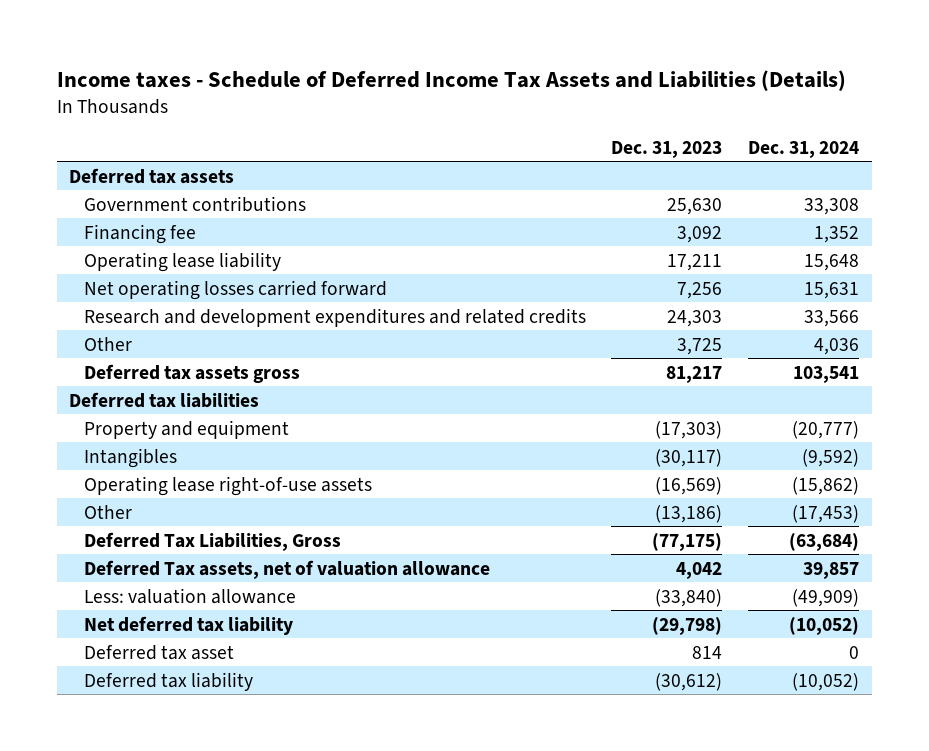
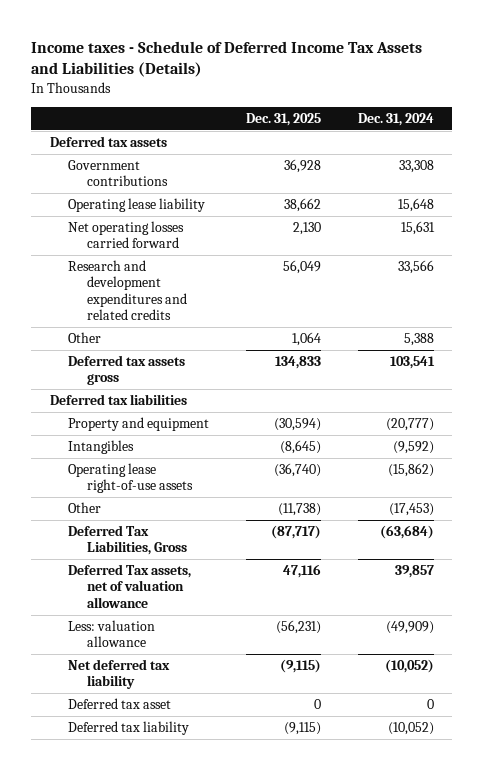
- | Dec. 31, 2023 | Dec. 31, 2024
+ | Dec. 31, 2025 | Dec. 31, 2024
- Financing fee | 3,092 | 1,352
- Other | 3,725 | 4,036
+ Other | 1,064 | 5,388

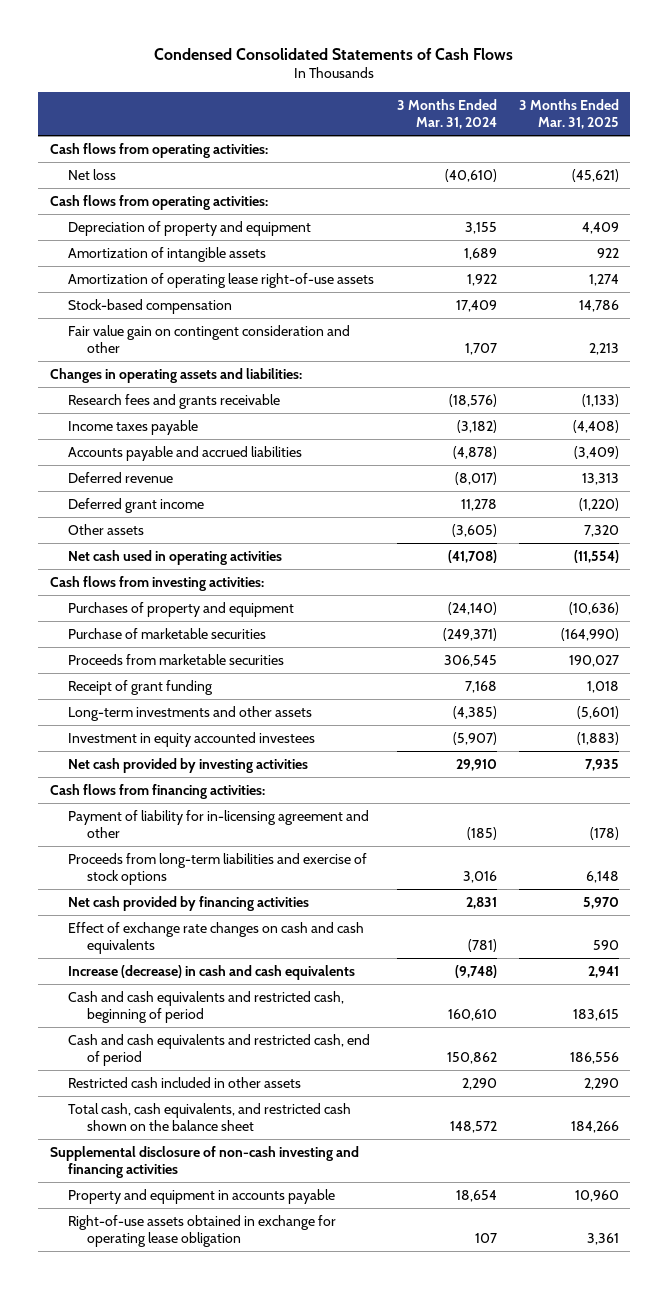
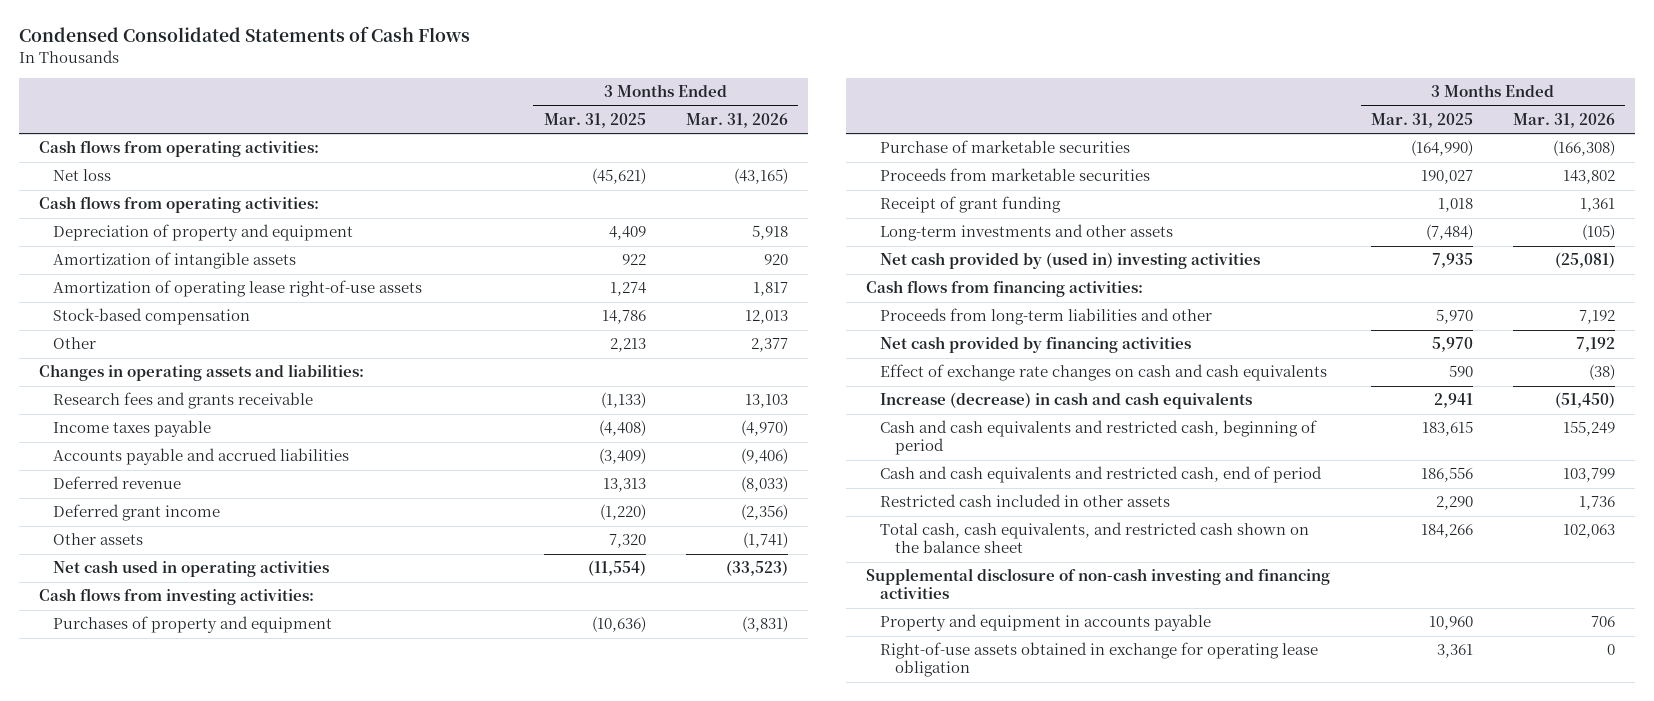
- | 3 Months Ended Mar. 31, 2024 | 3 Months Ended Mar. 31, 2025
+ | 3 Months Ended Mar. 31, 2025 | 3 Months Ended Mar. 31, 2026
- Fair value gain on contingent consideration and other | 1,707 | 2,213
+ Other | 2,213 | 2,377
- Long-term investments and other assets | (4,385) | (5,601)
- Investment in equity accounted investees | (5,907) | (1,883)
- Net cash provided by investing activities | 29,910 | 7,935
+ Long-term investments and other assets | (7,484) | (105)
+ Net cash provided by (used in) investing activities | 7,935 | (25,081)
- Payment of liability for in-licensing agreement and other | (185) | (178)
- Proceeds from long-term liabilities and exercise of stock options | 3,016 | 6,148
+ Proceeds from long-term liabilities and other | 5,970 | 7,192

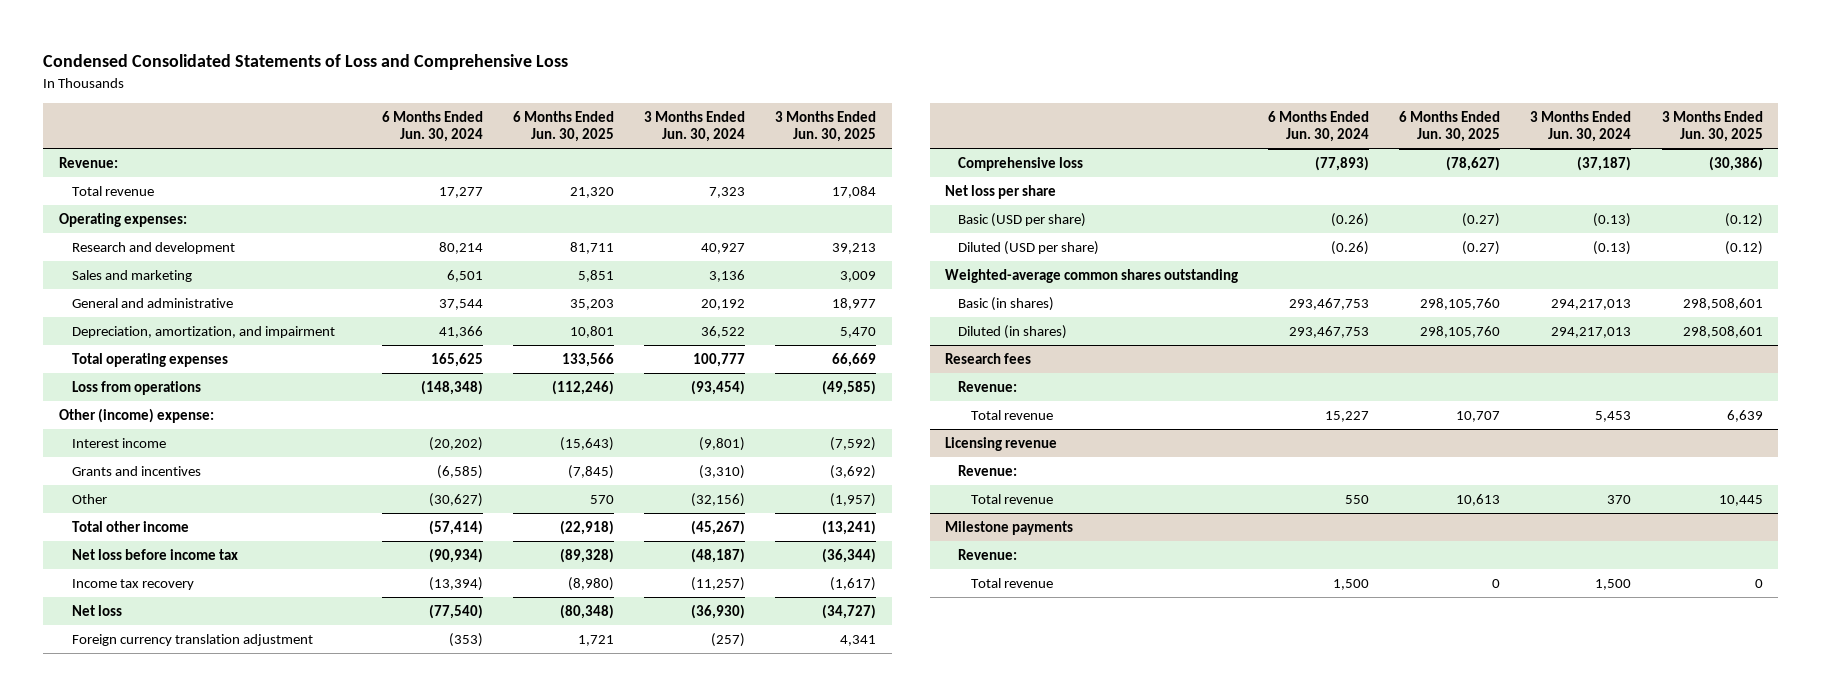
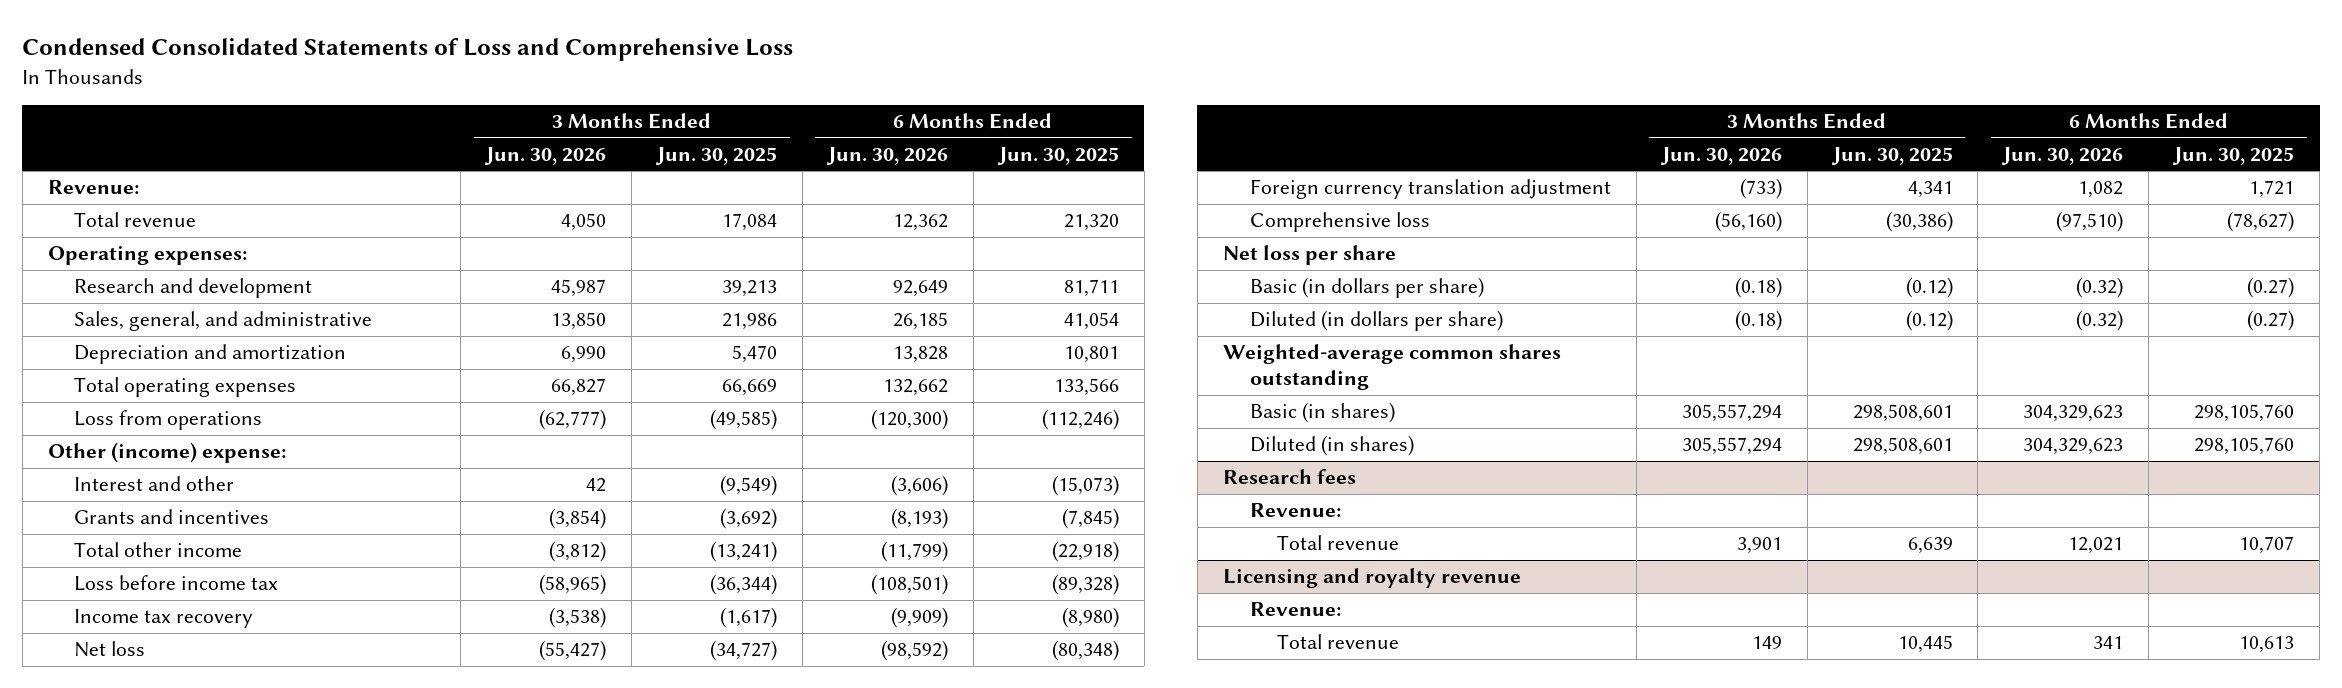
- | 6 Months Ended Jun. 30, 2024 | 6 Months Ended Jun. 30, 2025 | 3 Months Ended Jun. 30, 2024 | 3 Months Ended Jun. 30, 2025
+ | 3 Months Ended Jun. 30, 2026 | 3 Months Ended Jun. 30, 2025 | 6 Months Ended Jun. 30, 2026 | 6 Months Ended Jun. 30, 2025
- Sales and marketing | 6,501 | 5,851 | 3,136 | 3,009
- General and administrative | 37,544 | 35,203 | 20,192 | 18,977
- Depreciation, amortization, and impairment | 41,366 | 10,801 | 36,522 | 5,470
+ Sales, general, and administrative | 13,850 | 21,986 | 26,185 | 41,054
+ Depreciation and amortization | 6,990 | 5,470 | 13,828 | 10,801
- Interest income | (20,202) | (15,643) | (9,801) | (7,592)
+ Interest and other | 42 | (9,549) | (3,606) | (15,073)
- Other | (30,627) | 570 | (32,156) | (1,957)
- Net loss before income tax | (90,934) | (89,328) | (48,187) | (36,344)
+ Loss before income tax | (58,965) | (36,344) | (108,501) | (89,328)
- Basic (USD per share) | (0.26) | (0.27) | (0.13) | (0.12)
- Diluted (USD per share) | (0.26) | (0.27) | (0.13) | (0.12)
+ Basic (in dollars per share) | (0.18) | (0.12) | (0.32) | (0.27)
+ Diluted (in dollars per share) | (0.18) | (0.12) | (0.32) | (0.27)
- Licensing revenue
+ Licensing and royalty revenue
- Milestone payments
- Revenue:
- Total revenue | 1,500 | 0 | 1,500 | 0

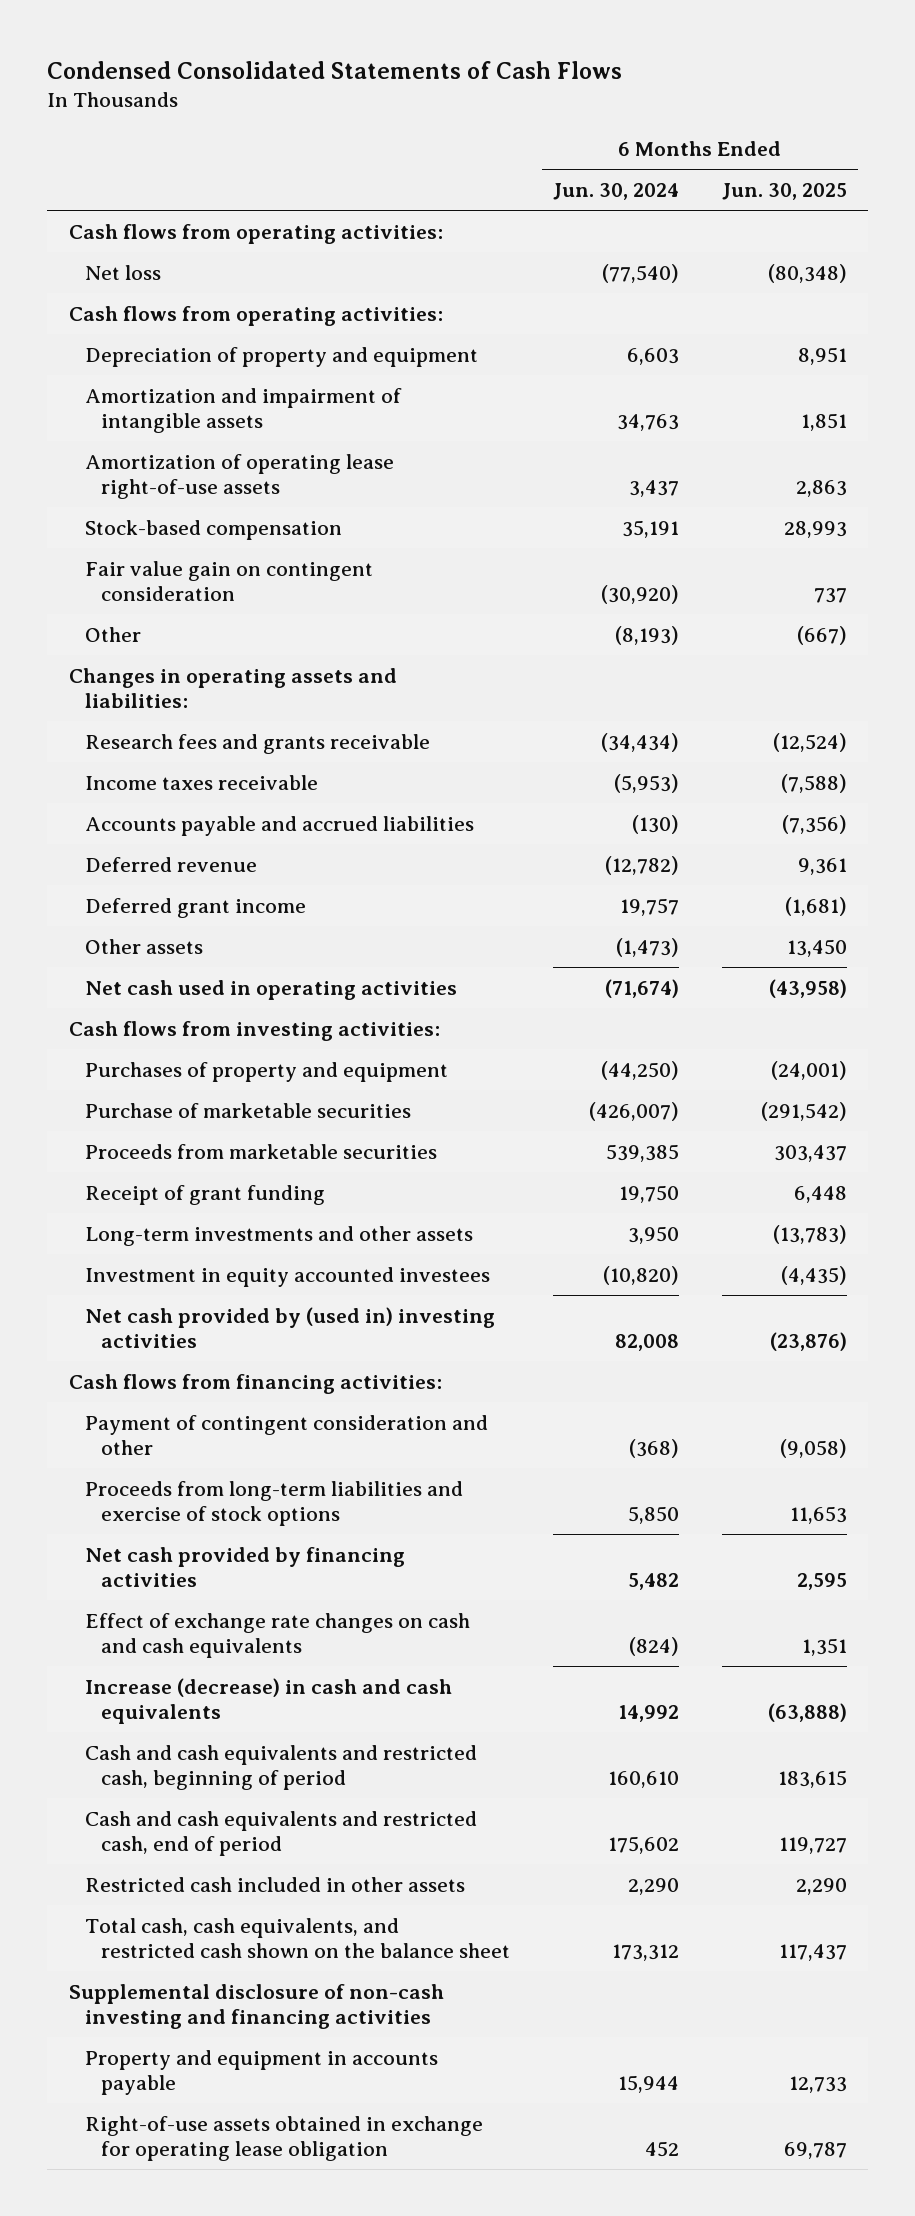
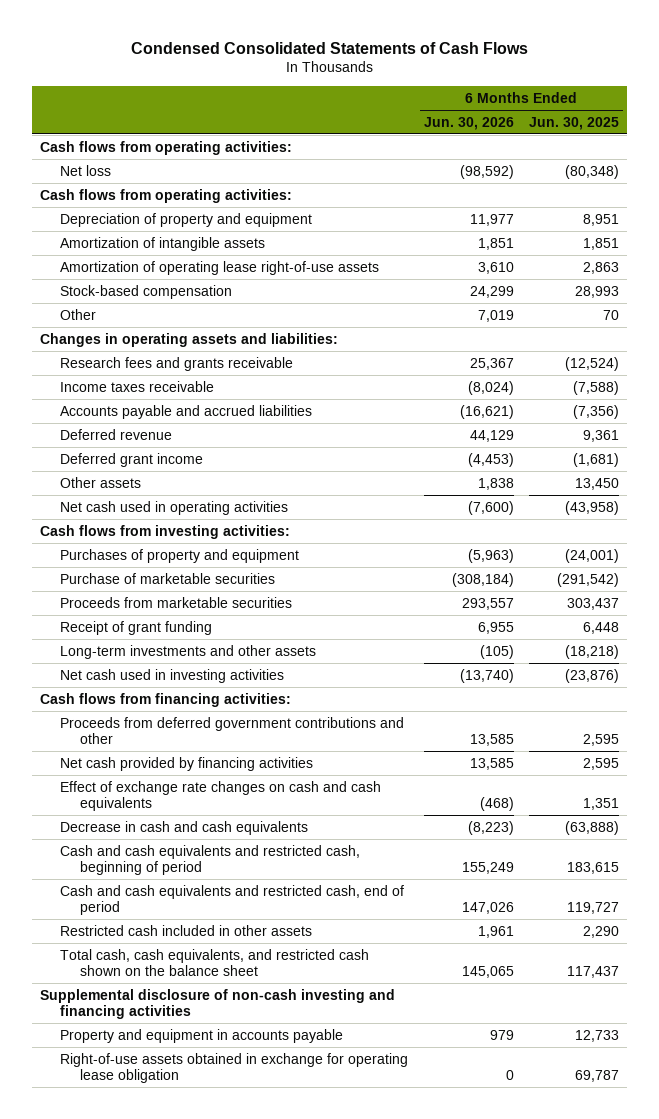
- | 6 Months Ended Jun. 30, 2024 | 6 Months Ended Jun. 30, 2025
+ | 6 Months Ended Jun. 30, 2026 | 6 Months Ended Jun. 30, 2025
- Amortization and impairment of intangible assets | 34,763 | 1,851
+ Amortization of intangible assets | 1,851 | 1,851
- Fair value gain on contingent consideration | (30,920) | 737
- Other | (8,193) | (667)
+ Other | 7,019 | 70
- Long-term investments and other assets | 3,950 | (13,783)
- Investment in equity accounted investees | (10,820) | (4,435)
- Net cash provided by (used in) investing activities | 82,008 | (23,876)
+ Long-term investments and other assets | (105) | (18,218)
+ Net cash used in investing activities | (13,740) | (23,876)
- Payment of contingent consideration and other | (368) | (9,058)
- Proceeds from long-term liabilities and exercise of stock options | 5,850 | 11,653
+ Proceeds from deferred government contributions and other | 13,585 | 2,595
- Increase (decrease) in cash and cash equivalents | 14,992 | (63,888)
+ Decrease in cash and cash equivalents | (8,223) | (63,888)

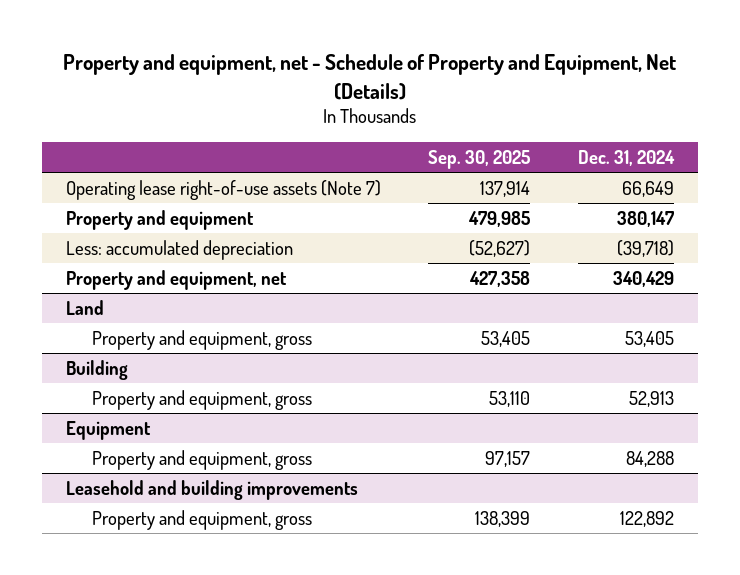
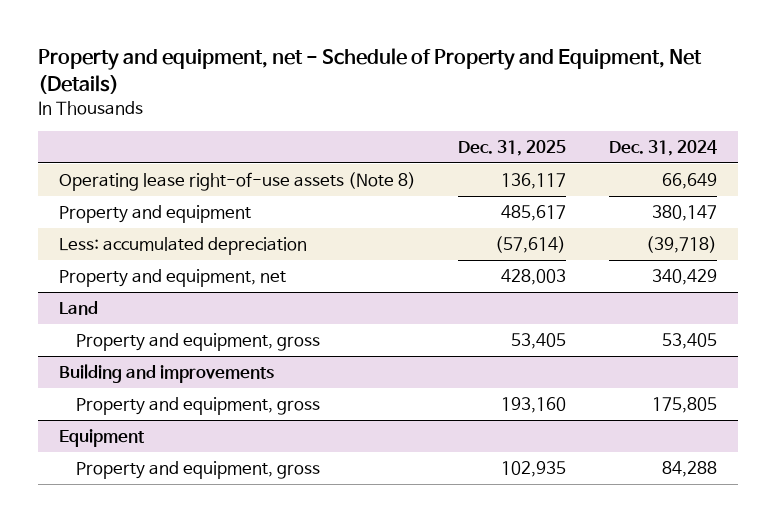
- | Sep. 30, 2025 | Dec. 31, 2024
+ | Dec. 31, 2025 | Dec. 31, 2024
- Operating lease right-of-use assets (Note 7) | 137,914 | 66,649
+ Operating lease right-of-use assets (Note 8) | 136,117 | 66,649
- Building
- Property and equipment, gross | 53,110 | 52,913
+ Building and improvements
+ Property and equipment, gross | 193,160 | 175,805
- Leasehold and building improvements
- Property and equipment, gross | 138,399 | 122,892

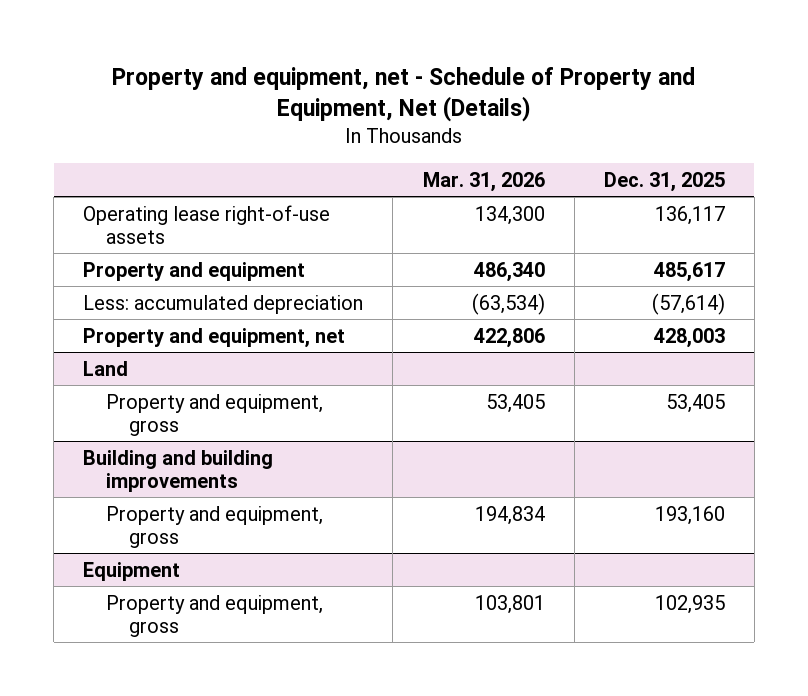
- | Dec. 31, 2025 | Dec. 31, 2024
+ | Mar. 31, 2026 | Dec. 31, 2025
- Operating lease right-of-use assets (Note 8) | 136,117 | 66,649
+ Operating lease right-of-use assets | 134,300 | 136,117
- Building and improvements
+ Building and building improvements

